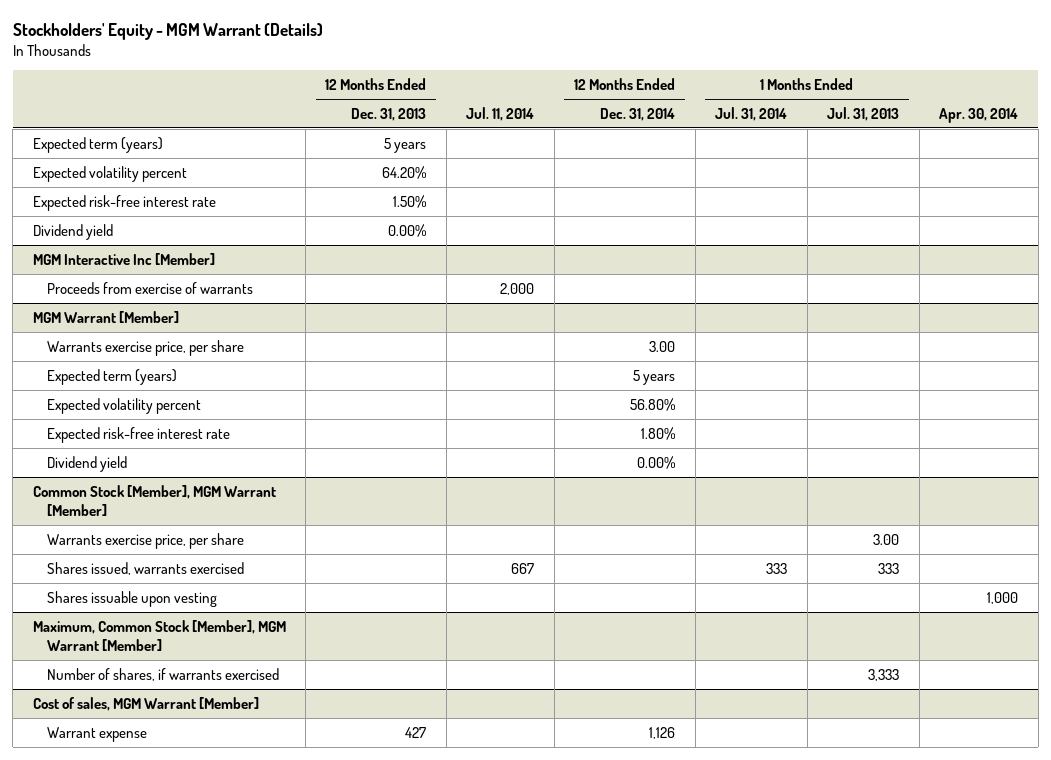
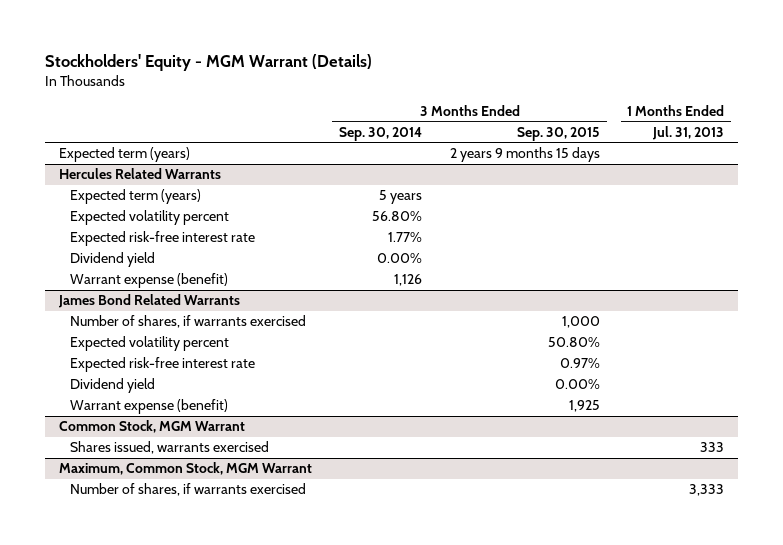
- | 12 Months Ended Dec. 31, 2013 | Jul. 11, 2014 | 12 Months Ended Dec. 31, 2014 | 1 Months Ended Jul. 31, 2014 | 1 Months Ended Jul. 31, 2013 | Apr. 30, 2014
+ | 3 Months Ended Sep. 30, 2014 | 3 Months Ended Sep. 30, 2015 | 1 Months Ended Jul. 31, 2013
- Expected volatility percent | 64.20% | | | | |
- Expected risk-free interest rate | 1.50% | | | | |
- Dividend yield | 0.00% | | | | |
- MGM Interactive Inc [Member]
- Proceeds from exercise of warrants | | 2,000 | | | |
- MGM Warrant [Member]
- Warrants exercise price, per share | | | 3.00 | | |
- Expected term (years) | | | 5 years | | |
- Expected volatility percent | | | 56.80% | | |
- Expected risk-free interest rate | | | 1.80% | | |
- Dividend yield | | | 0.00% | | |
- Common Stock [Member], MGM Warrant [Member]
- Warrants exercise price, per share | | | | | 3.00 |
+ Hercules Related Warrants
+ Expected term (years) | 5 years | |
+ Expected volatility percent | 56.80% | |
+ Expected risk-free interest rate | 1.77% | |
+ Dividend yield | 0.00% | |
+ Warrant expense (benefit) | 1,126 | |
+ James Bond Related Warrants
+ Number of shares, if warrants exercised | | 1,000 |
+ Expected volatility percent | | 50.80% |
+ Expected risk-free interest rate | | 0.97% |
+ Dividend yield | | 0.00% |
+ Warrant expense (benefit) | | 1,925 |
+ Common Stock, MGM Warrant
- Shares issuable upon vesting | | | | | | 1,000
- Maximum, Common Stock [Member], MGM Warrant [Member]
+ Maximum, Common Stock, MGM Warrant
- Cost of sales, MGM Warrant [Member]
- Warrant expense | 427 | | 1,126 | | |

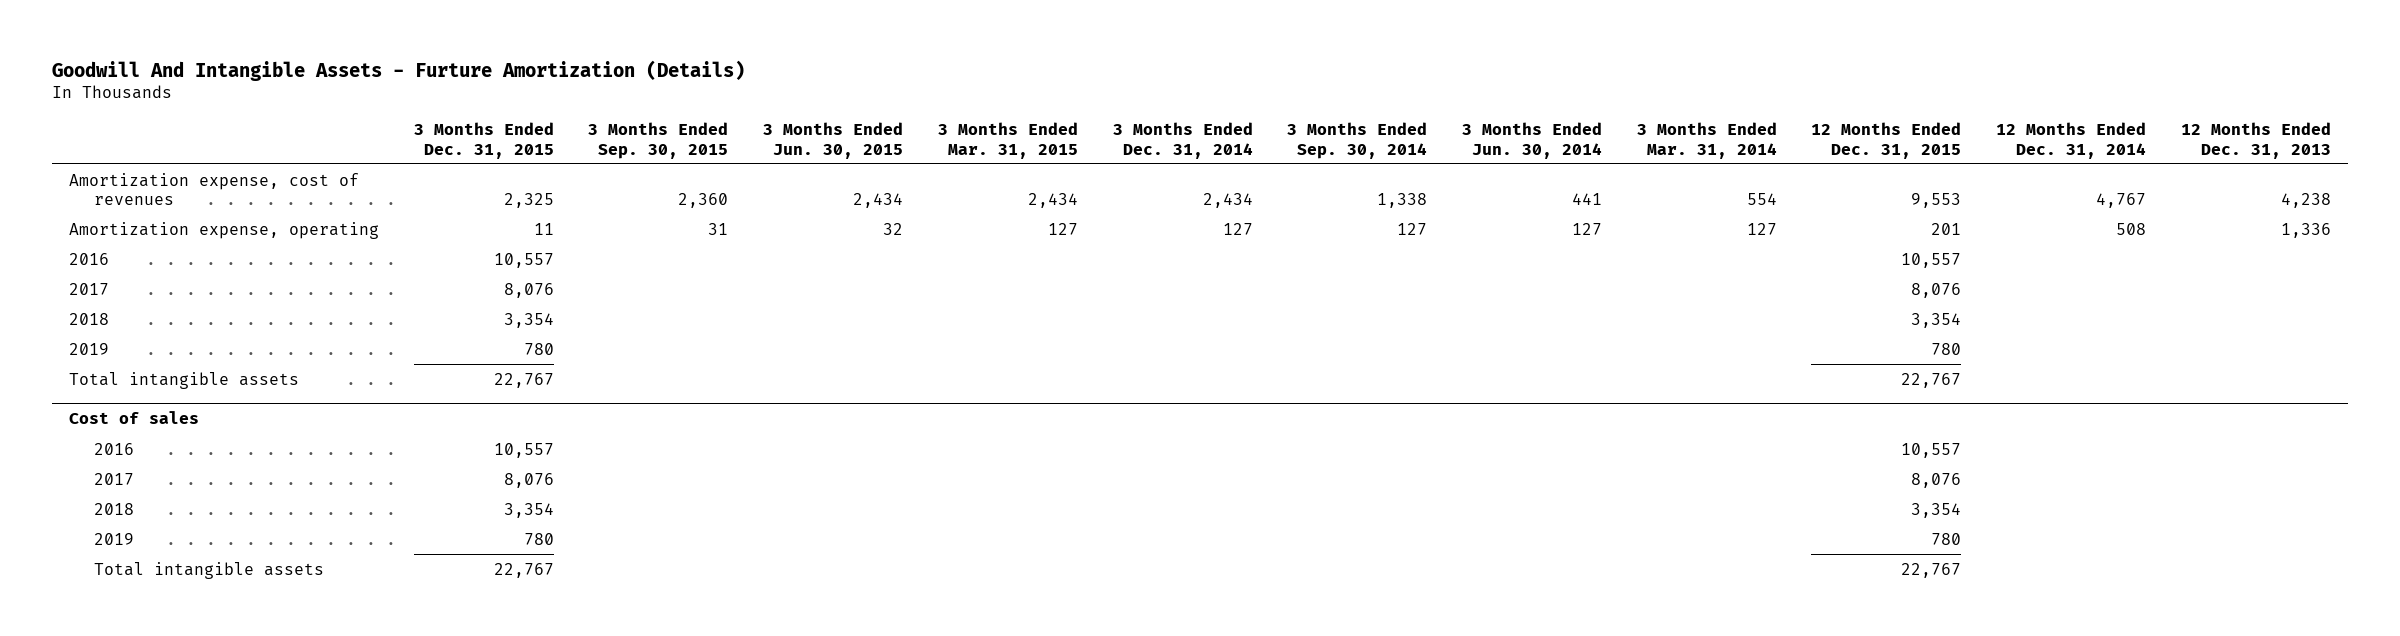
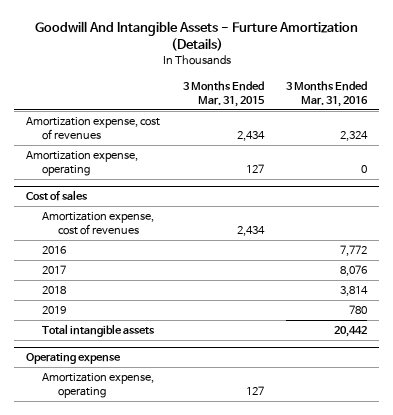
- | 3 Months Ended Dec. 31, 2015 | 3 Months Ended Sep. 30, 2015 | 3 Months Ended Jun. 30, 2015 | 3 Months Ended Mar. 31, 2015 | 3 Months Ended Dec. 31, 2014 | 3 Months Ended Sep. 30, 2014 | 3 Months Ended Jun. 30, 2014 | 3 Months Ended Mar. 31, 2014 | 12 Months Ended Dec. 31, 2015 | 12 Months Ended Dec. 31, 2014 | 12 Months Ended Dec. 31, 2013
+ | 3 Months Ended Mar. 31, 2015 | 3 Months Ended Mar. 31, 2016
- 2016 | 10,557 | | | | | | | | 10,557 | |
- 2017 | 8,076 | | | | | | | | 8,076 | |
- 2018 | 3,354 | | | | | | | | 3,354 | |
- 2019 | 780 | | | | | | | | 780 | |
- Total intangible assets | 22,767 | | | | | | | | 22,767 | |
@ Cost of sales
+ Amortization expense, cost of revenues | 2,434 |
+ Operating expense
+ Amortization expense, operating | 127 |

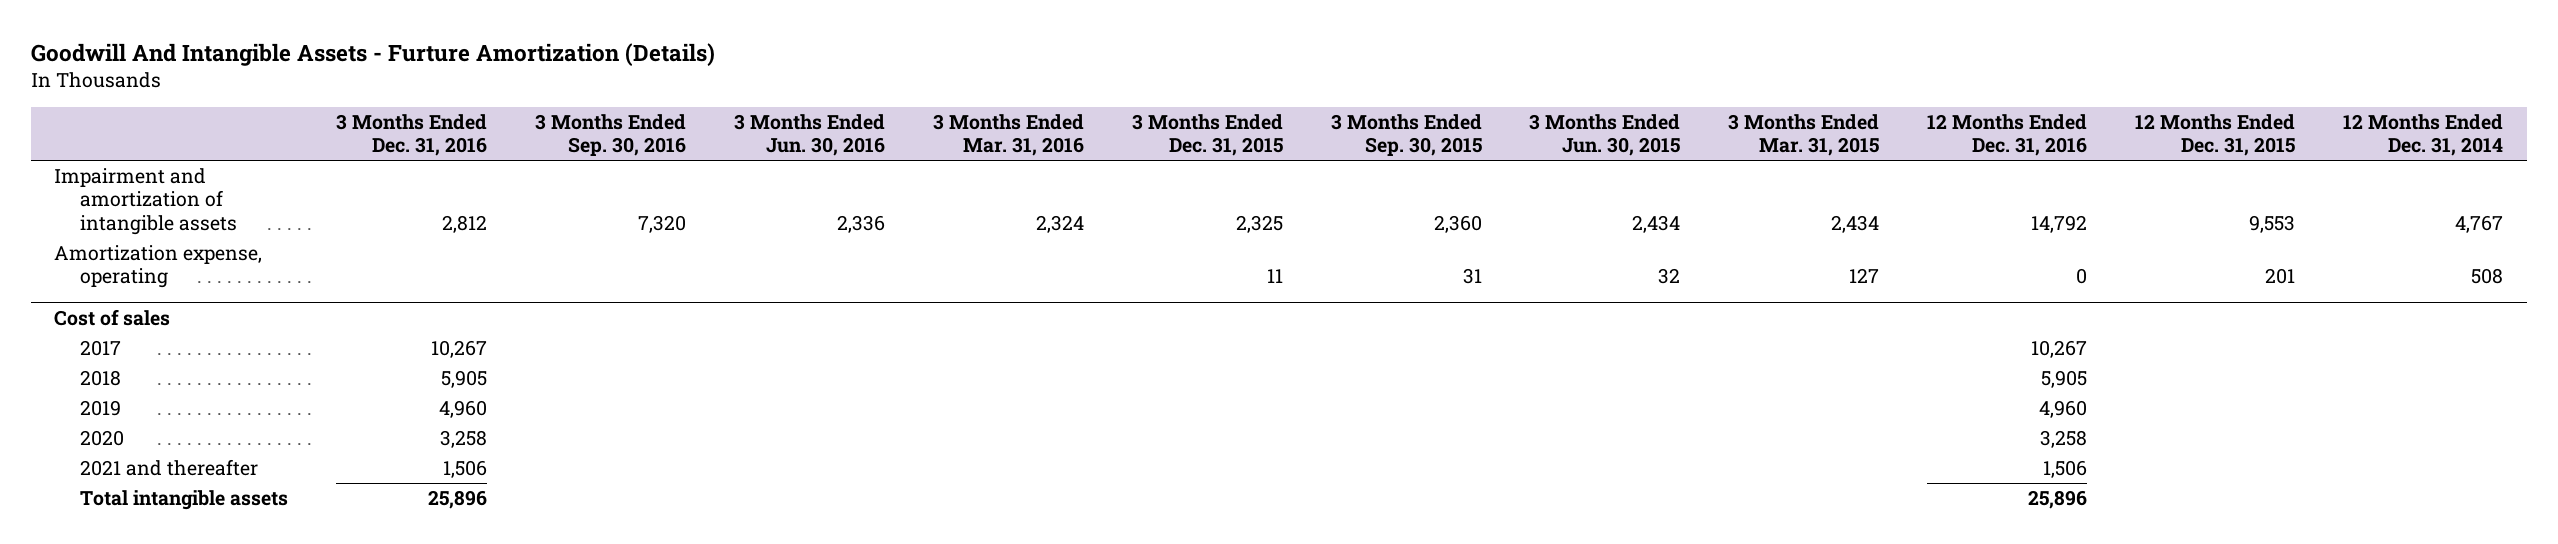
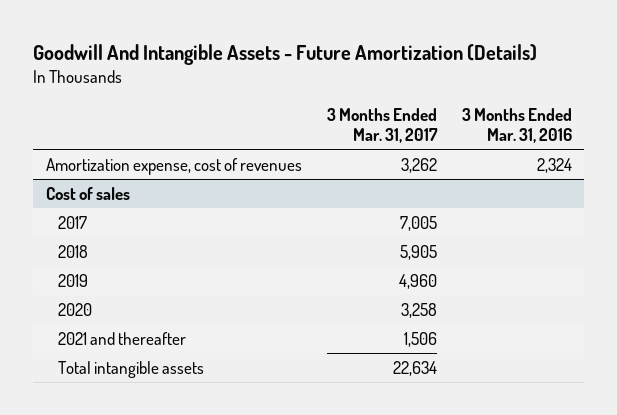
- Goodwill And Intangible Assets - Furture Amortization (Details)
+ Goodwill And Intangible Assets - Future Amortization (Details)
- | 3 Months Ended Dec. 31, 2016 | 3 Months Ended Sep. 30, 2016 | 3 Months Ended Jun. 30, 2016 | 3 Months Ended Mar. 31, 2016 | 3 Months Ended Dec. 31, 2015 | 3 Months Ended Sep. 30, 2015 | 3 Months Ended Jun. 30, 2015 | 3 Months Ended Mar. 31, 2015 | 12 Months Ended Dec. 31, 2016 | 12 Months Ended Dec. 31, 2015 | 12 Months Ended Dec. 31, 2014
+ | 3 Months Ended Mar. 31, 2017 | 3 Months Ended Mar. 31, 2016
- Impairment and amortization of intangible assets | 2,812 | 7,320 | 2,336 | 2,324 | 2,325 | 2,360 | 2,434 | 2,434 | 14,792 | 9,553 | 4,767
- Amortization expense, operating | | | | | 11 | 31 | 32 | 127 | 0 | 201 | 508
+ Amortization expense, cost of revenues | 3,262 | 2,324

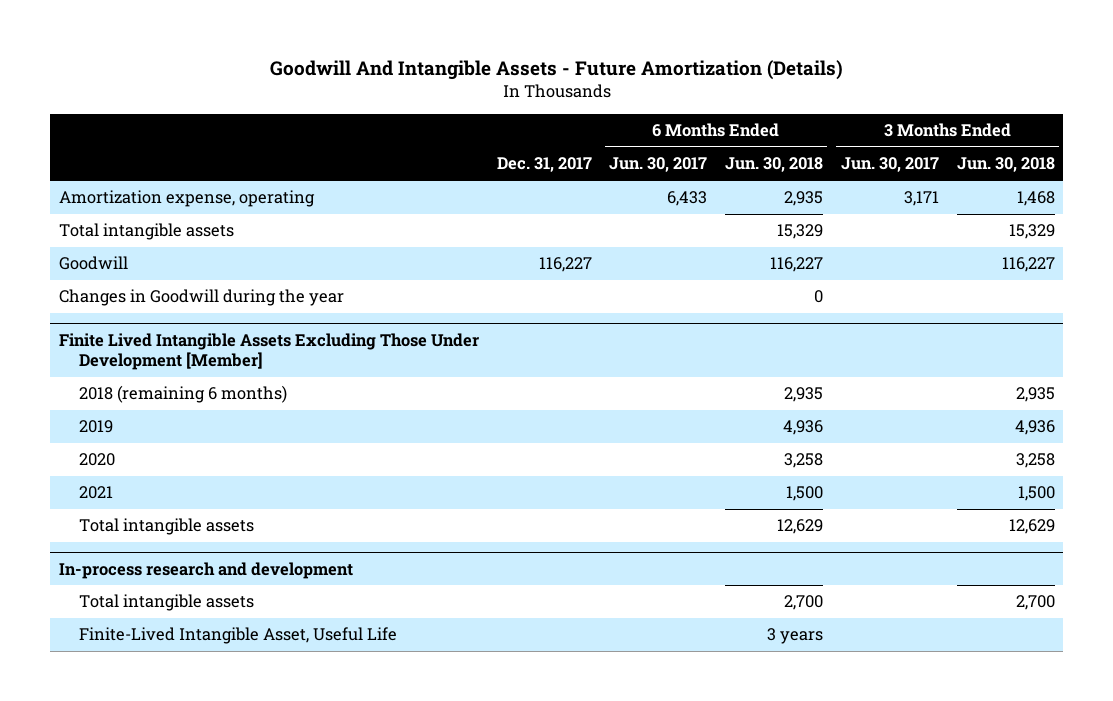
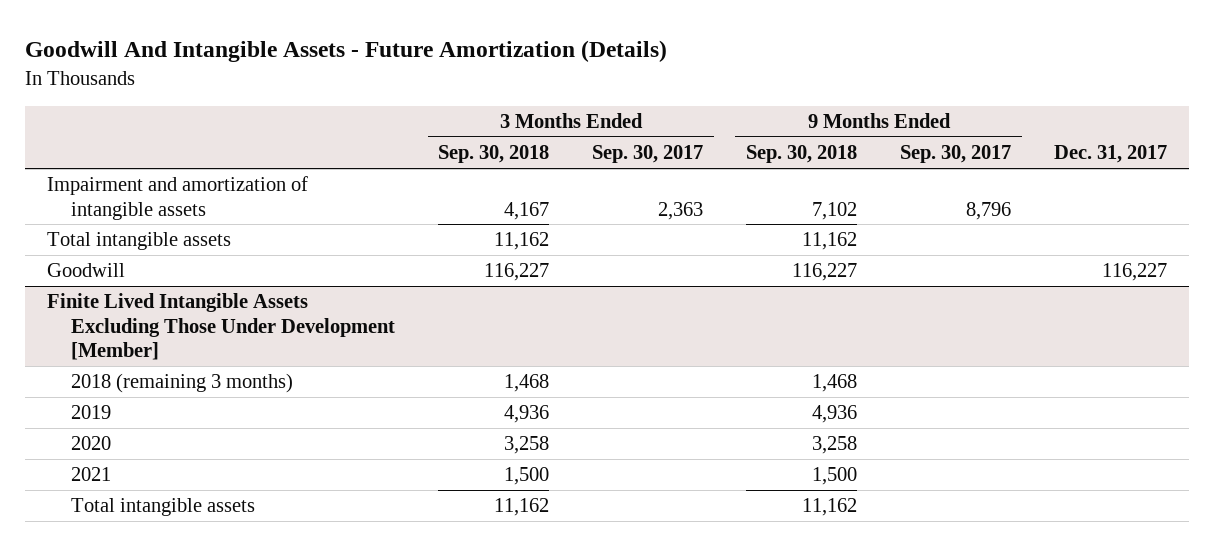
- | Dec. 31, 2017 | 6 Months Ended Jun. 30, 2017 | 6 Months Ended Jun. 30, 2018 | 3 Months Ended Jun. 30, 2017 | 3 Months Ended Jun. 30, 2018
+ | 3 Months Ended Sep. 30, 2018 | 3 Months Ended Sep. 30, 2017 | 9 Months Ended Sep. 30, 2018 | 9 Months Ended Sep. 30, 2017 | Dec. 31, 2017
- Amortization expense, operating | | 6,433 | 2,935 | 3,171 | 1,468
+ Impairment and amortization of intangible assets | 4,167 | 2,363 | 7,102 | 8,796 |
- Changes in Goodwill during the year | | | 0 | |
@ Finite Lived Intangible Assets Excluding Those Under Development [Member]
- 2018 (remaining 6 months) | | | 2,935 | | 2,935
+ 2018 (remaining 3 months) | 1,468 | | 1,468 | |
- In-process research and development
- Total intangible assets | | | 2,700 | | 2,700
- Finite-Lived Intangible Asset, Useful Life | | | 3 years | |

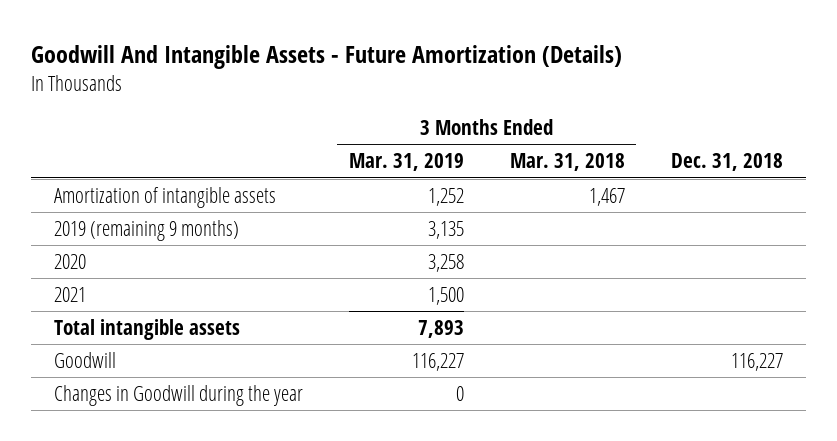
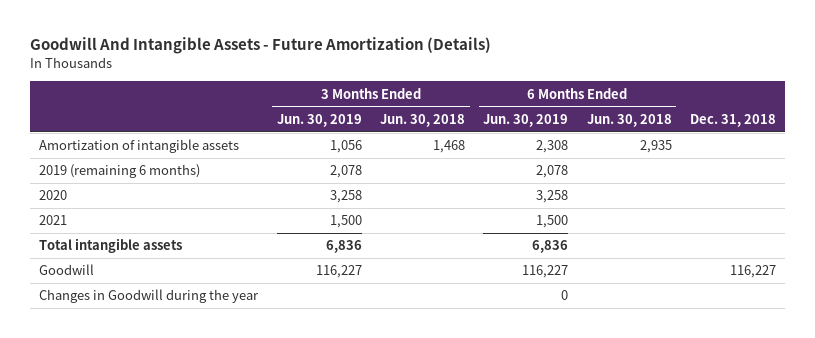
- | 3 Months Ended Mar. 31, 2019 | 3 Months Ended Mar. 31, 2018 | Dec. 31, 2018
+ | 3 Months Ended Jun. 30, 2019 | 3 Months Ended Jun. 30, 2018 | 6 Months Ended Jun. 30, 2019 | 6 Months Ended Jun. 30, 2018 | Dec. 31, 2018
- 2019 (remaining 9 months) | 3,135 | |
+ 2019 (remaining 6 months) | 2,078 | | 2,078 | |

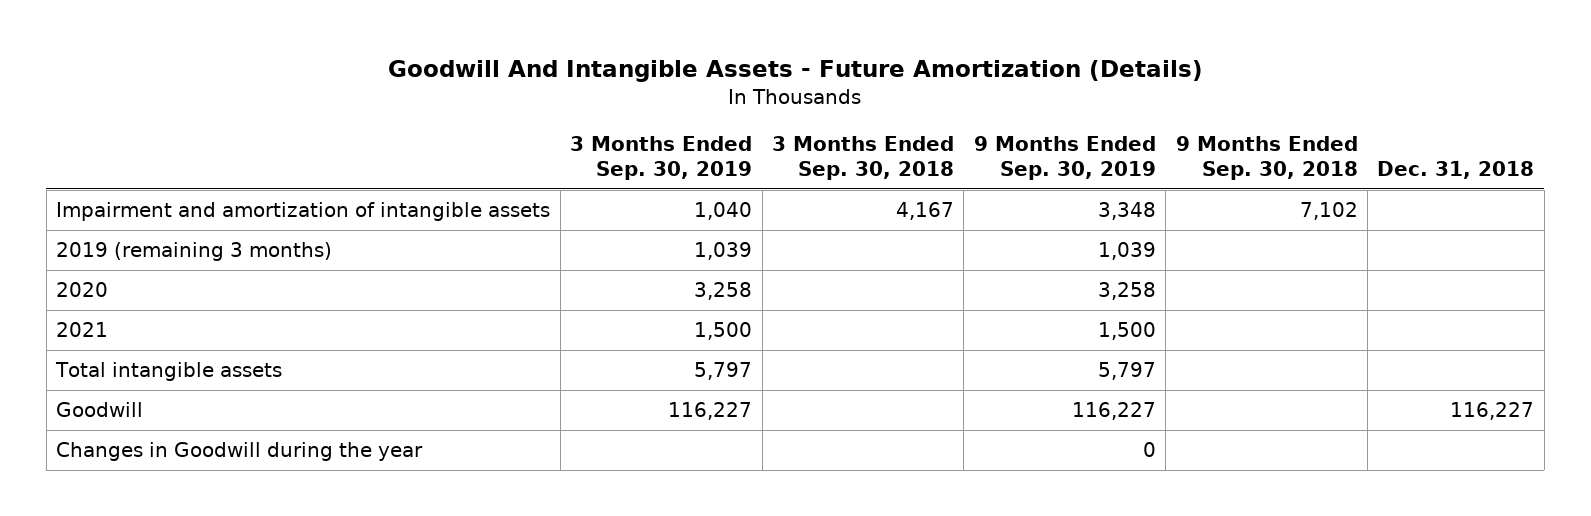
- | 3 Months Ended Jun. 30, 2019 | 3 Months Ended Jun. 30, 2018 | 6 Months Ended Jun. 30, 2019 | 6 Months Ended Jun. 30, 2018 | Dec. 31, 2018
+ | 3 Months Ended Sep. 30, 2019 | 3 Months Ended Sep. 30, 2018 | 9 Months Ended Sep. 30, 2019 | 9 Months Ended Sep. 30, 2018 | Dec. 31, 2018
- Amortization of intangible assets | 1,056 | 1,468 | 2,308 | 2,935 |
- 2019 (remaining 6 months) | 2,078 | | 2,078 | |
+ Impairment and amortization of intangible assets | 1,040 | 4,167 | 3,348 | 7,102 |
+ 2019 (remaining 3 months) | 1,039 | | 1,039 | |

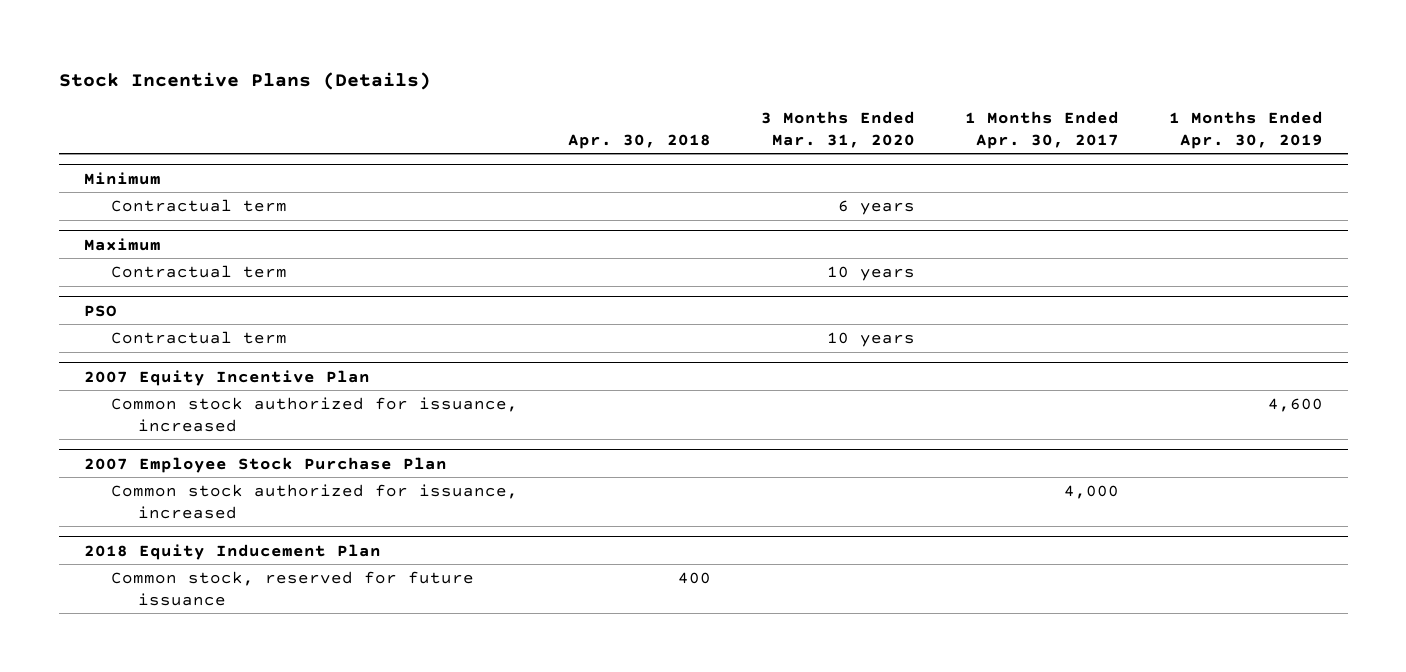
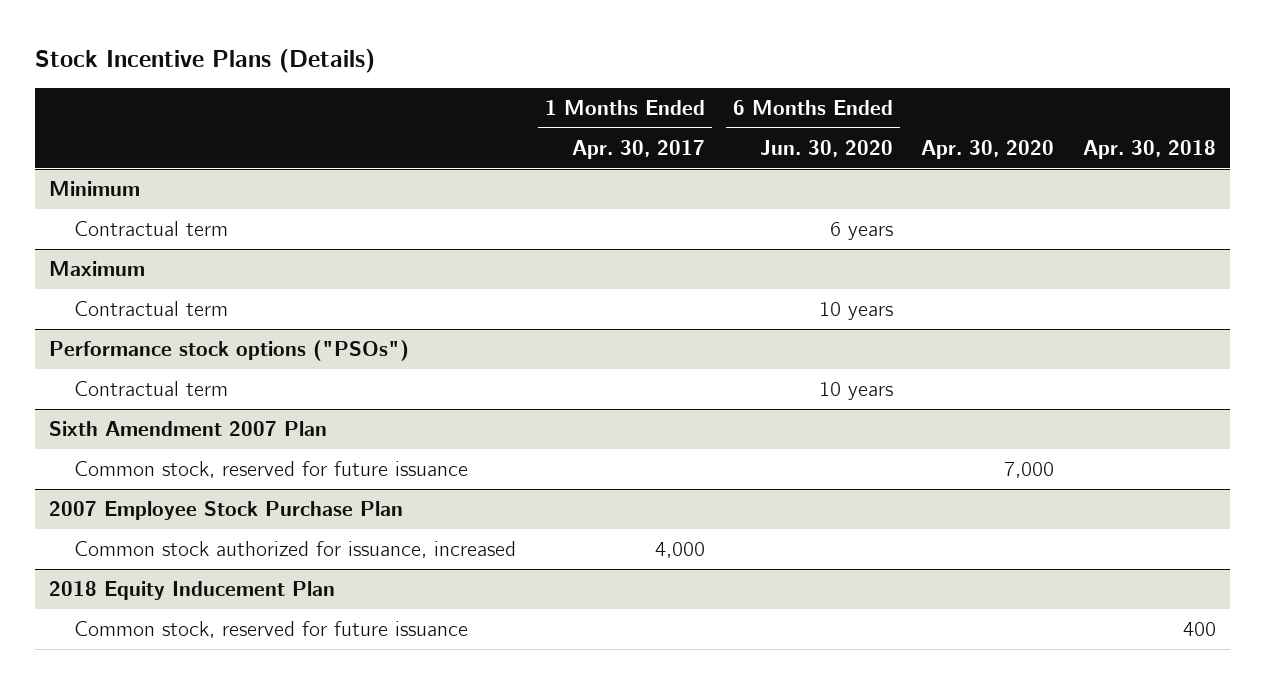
- | Apr. 30, 2018 | 3 Months Ended Mar. 31, 2020 | 1 Months Ended Apr. 30, 2017 | 1 Months Ended Apr. 30, 2019
+ | 1 Months Ended Apr. 30, 2017 | 6 Months Ended Jun. 30, 2020 | Apr. 30, 2020 | Apr. 30, 2018
- PSO
- Contractual term | | 10 years | |
- 2007 Equity Incentive Plan
- Common stock authorized for issuance, increased | | | | 4,600
+ Performance stock options ("PSOs")
+ Contractual term | | 10 years | |
+ Sixth Amendment 2007 Plan
+ Common stock, reserved for future issuance | | | 7,000 |

